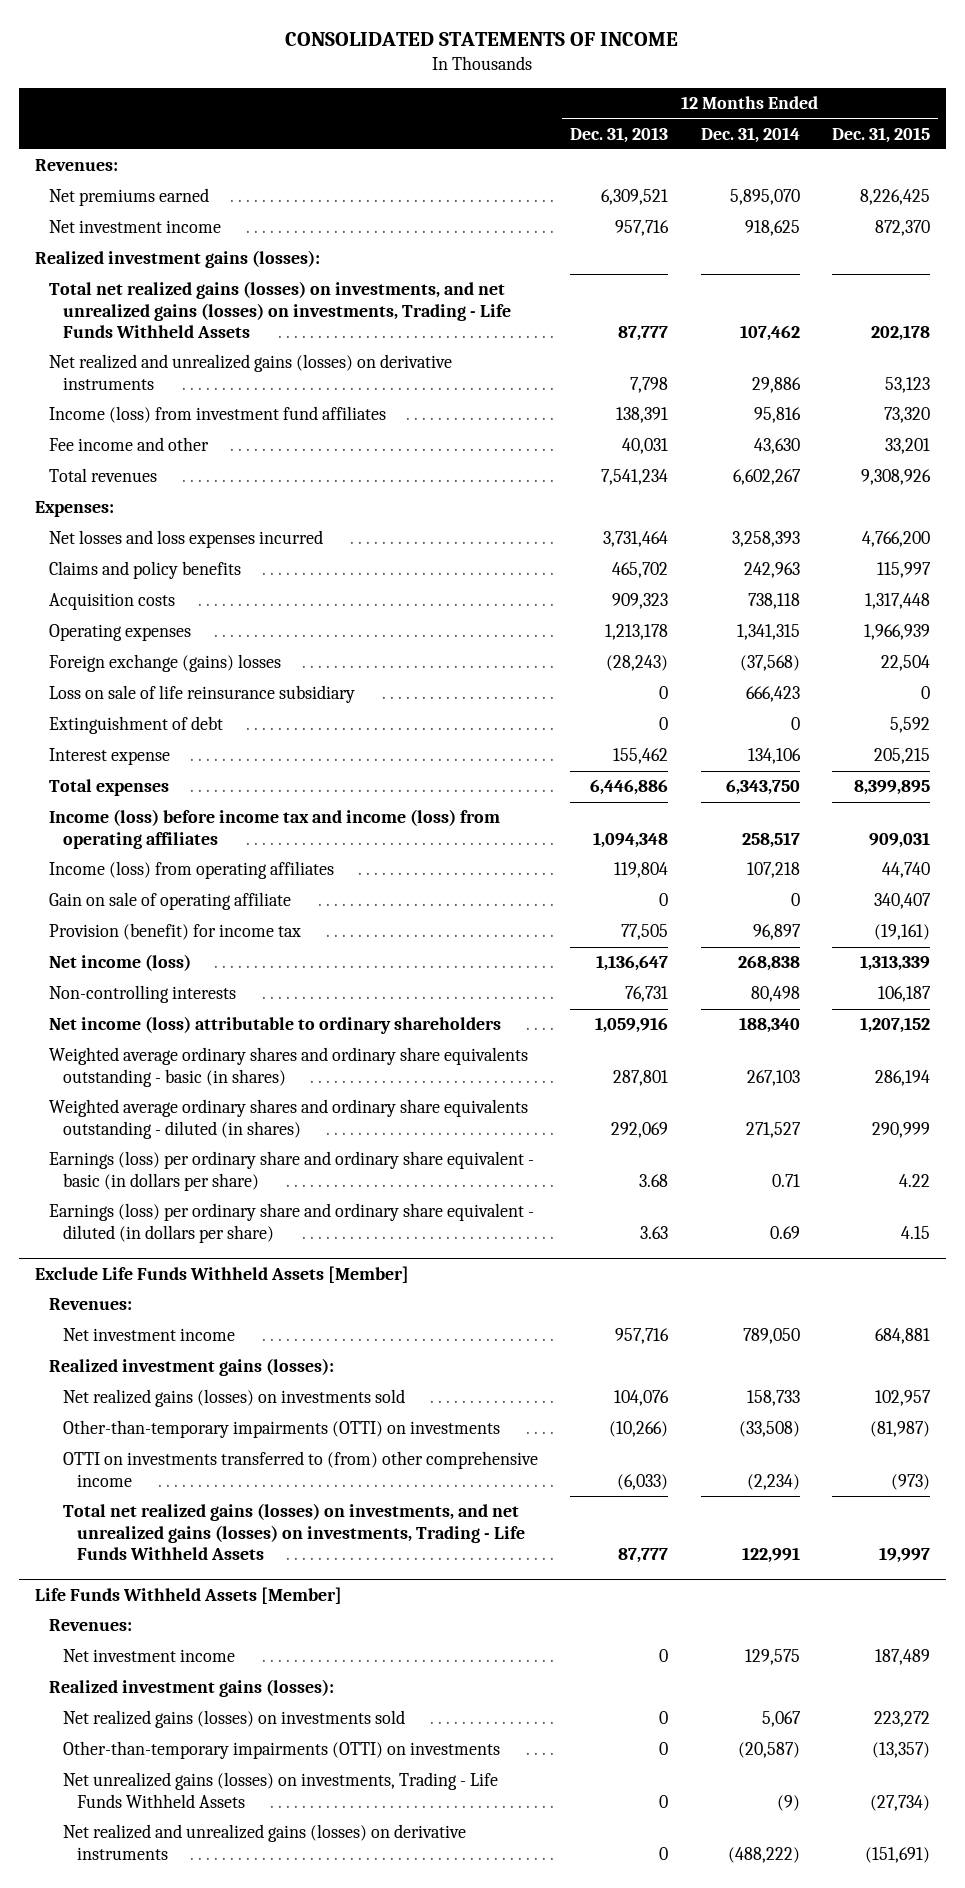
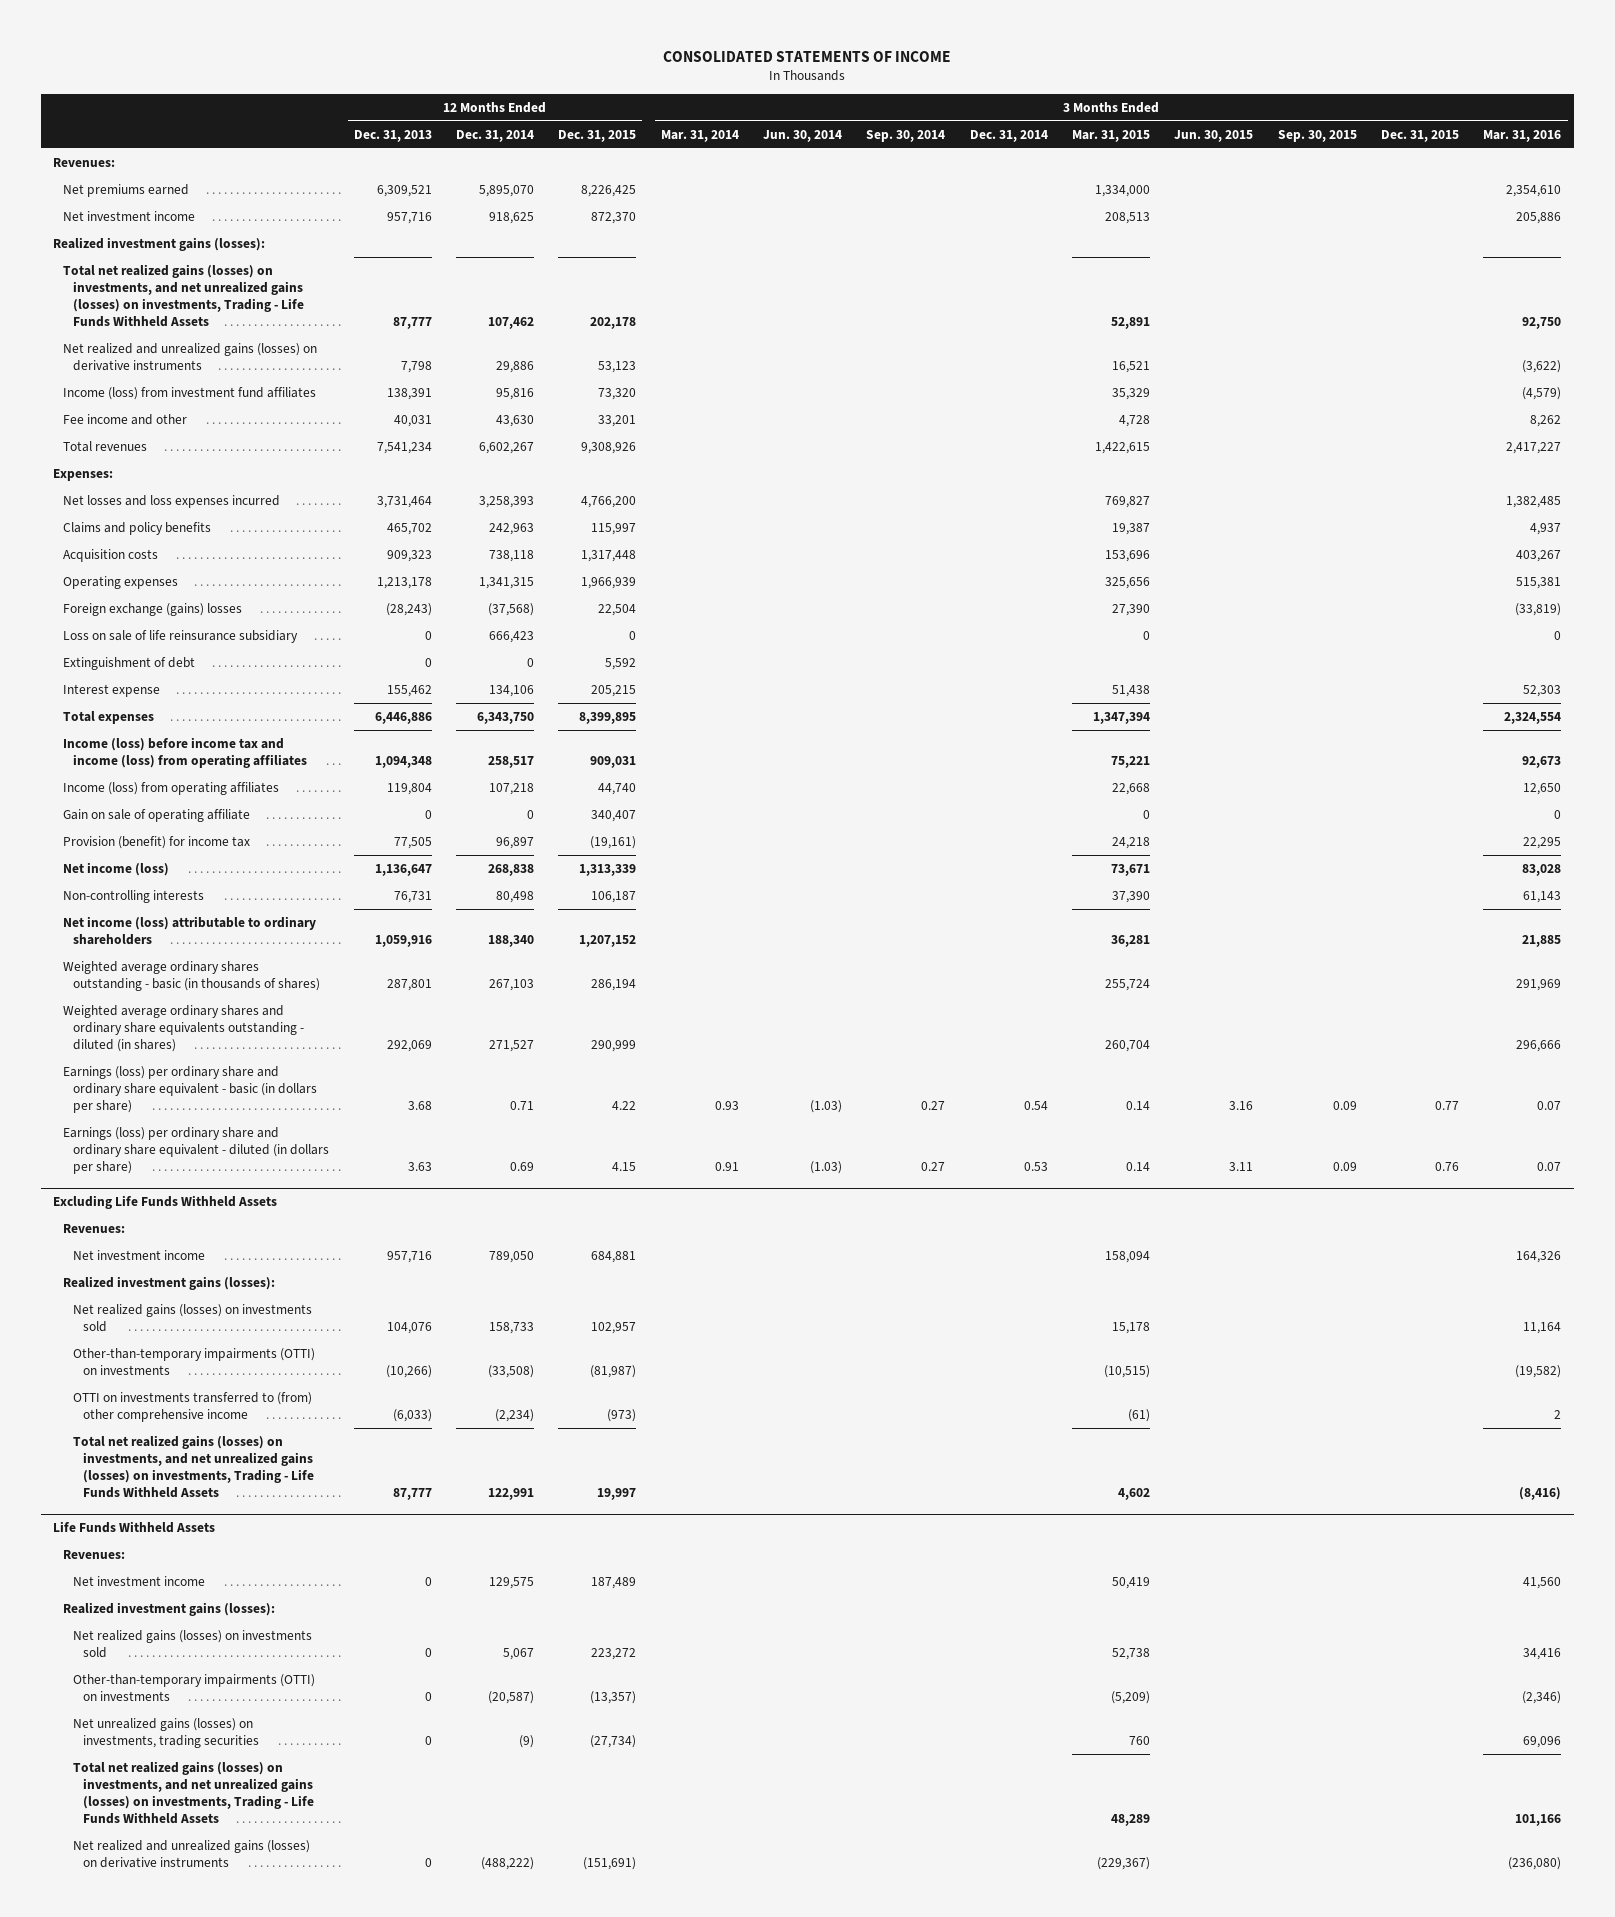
- | 12 Months Ended Dec. 31, 2013 | 12 Months Ended Dec. 31, 2014 | 12 Months Ended Dec. 31, 2015
+ | 12 Months Ended Dec. 31, 2013 | 12 Months Ended Dec. 31, 2014 | 12 Months Ended Dec. 31, 2015 | 3 Months Ended Mar. 31, 2014 | 3 Months Ended Jun. 30, 2014 | 3 Months Ended Sep. 30, 2014 | 3 Months Ended Dec. 31, 2014 | 3 Months Ended Mar. 31, 2015 | 3 Months Ended Jun. 30, 2015 | 3 Months Ended Sep. 30, 2015 | 3 Months Ended Dec. 31, 2015 | 3 Months Ended Mar. 31, 2016
- Weighted average ordinary shares and ordinary share equivalents outstanding - basic (in shares) | 287,801 | 267,103 | 286,194
+ Weighted average ordinary shares outstanding - basic (in thousands of shares) | 287,801 | 267,103 | 286,194 | | | | | 255,724 | | | | 291,969
- Exclude Life Funds Withheld Assets [Member]
+ Excluding Life Funds Withheld Assets
- Life Funds Withheld Assets [Member]
+ Life Funds Withheld Assets
- Net unrealized gains (losses) on investments, Trading - Life Funds Withheld Assets | 0 | (9) | (27,734)
+ Net unrealized gains (losses) on investments, trading securities | 0 | (9) | (27,734) | | | | | 760 | | | | 69,096
+ Total net realized gains (losses) on investments, and net unrealized gains (losses) on investments, Trading - Life Funds Withheld Assets | | | | | | | | 48,289 | | | | 101,166

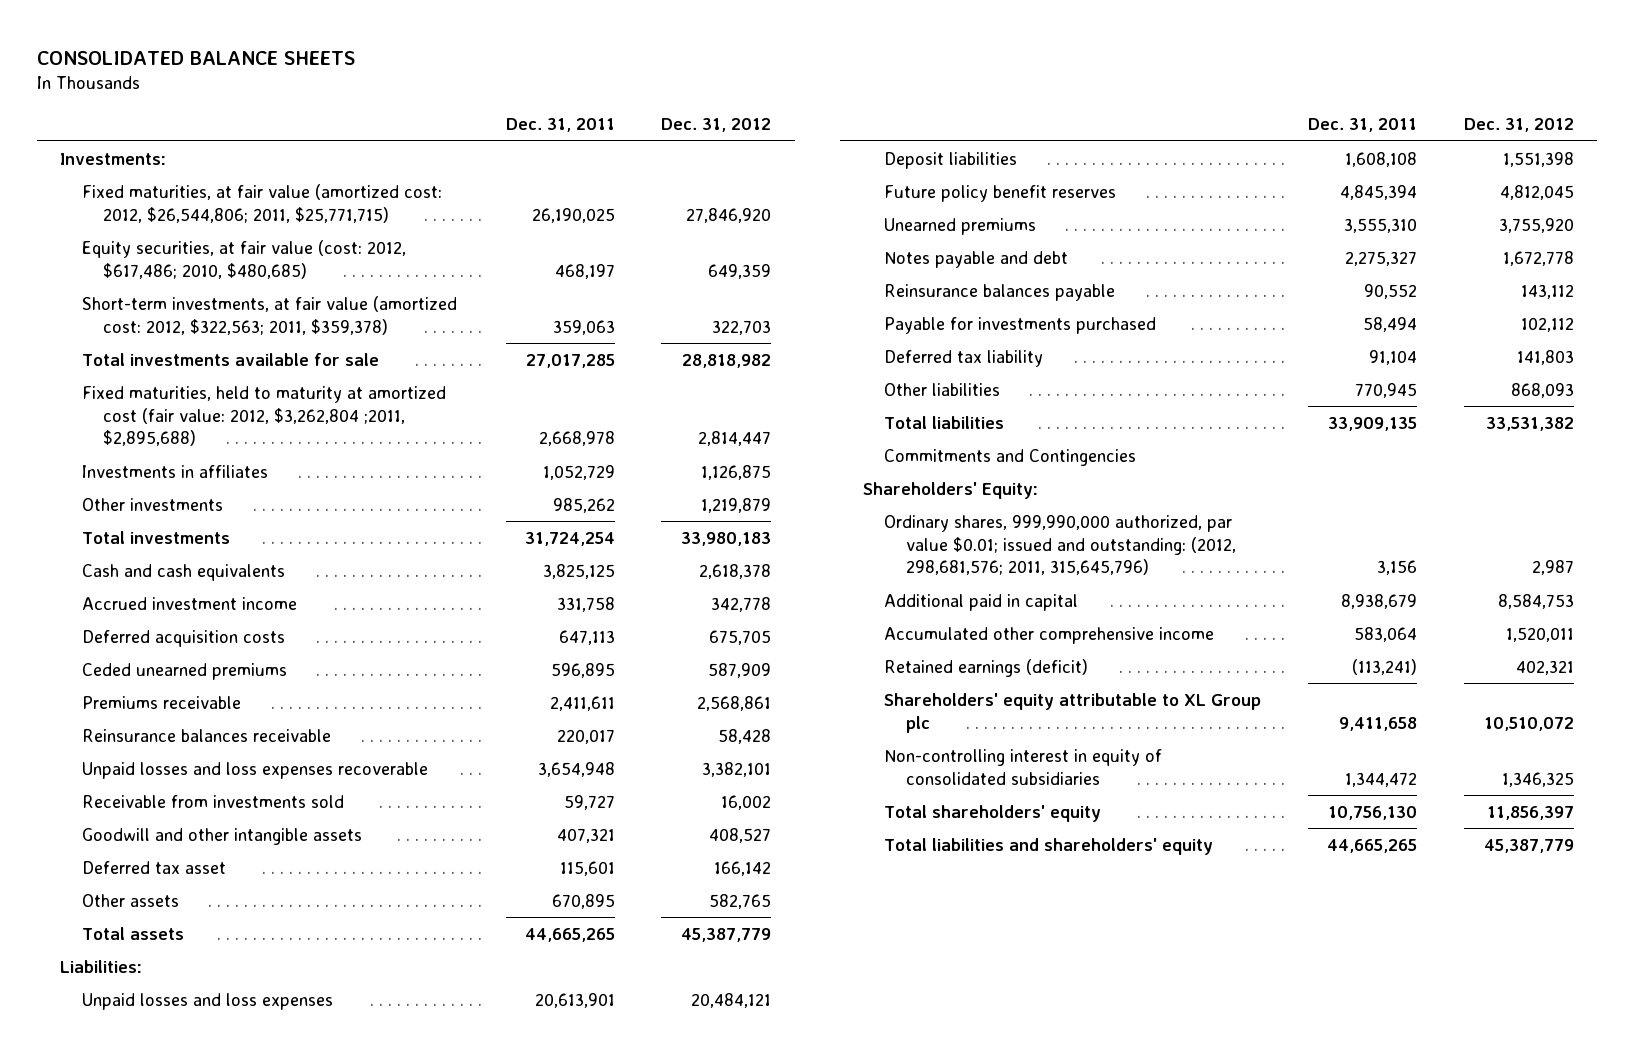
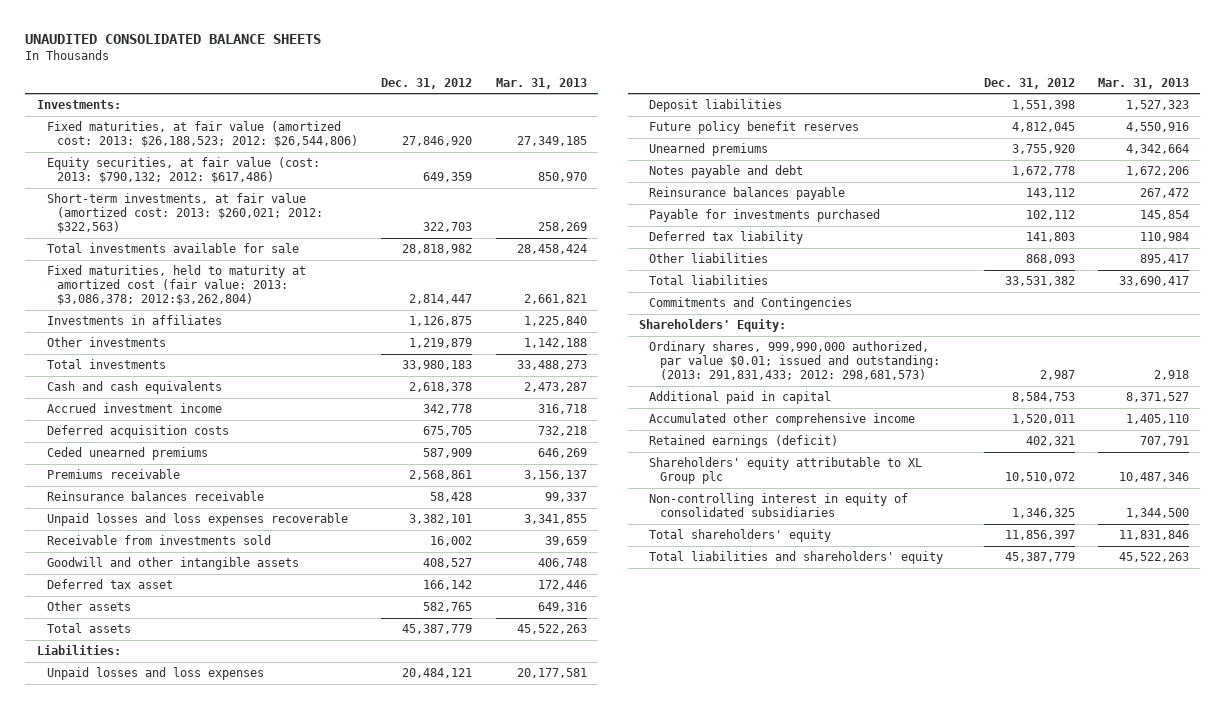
- CONSOLIDATED BALANCE SHEETS
+ UNAUDITED CONSOLIDATED BALANCE SHEETS
- | Dec. 31, 2011 | Dec. 31, 2012
+ | Dec. 31, 2012 | Mar. 31, 2013
- Fixed maturities, at fair value (amortized cost: 2012, $26,544,806; 2011, $25,771,715) | 26,190,025 | 27,846,920
- Equity securities, at fair value (cost: 2012, $617,486; 2010, $480,685) | 468,197 | 649,359
- Short-term investments, at fair value (amortized cost: 2012, $322,563; 2011, $359,378) | 359,063 | 322,703
+ Fixed maturities, at fair value (amortized cost: 2013: $26,188,523; 2012: $26,544,806) | 27,846,920 | 27,349,185
+ Equity securities, at fair value (cost: 2013: $790,132; 2012: $617,486) | 649,359 | 850,970
+ Short-term investments, at fair value (amortized cost: 2013: $260,021; 2012: $322,563) | 322,703 | 258,269
- Fixed maturities, held to maturity at amortized cost (fair value: 2012, $3,262,804 ;2011, $2,895,688) | 2,668,978 | 2,814,447
+ Fixed maturities, held to maturity at amortized cost (fair value: 2013: $3,086,378; 2012:$3,262,804) | 2,814,447 | 2,661,821
- Ordinary shares, 999,990,000 authorized, par value $0.01; issued and outstanding: (2012, 298,681,576; 2011, 315,645,796) | 3,156 | 2,987
+ Ordinary shares, 999,990,000 authorized, par value $0.01; issued and outstanding: (2013: 291,831,433; 2012: 298,681,573) | 2,987 | 2,918

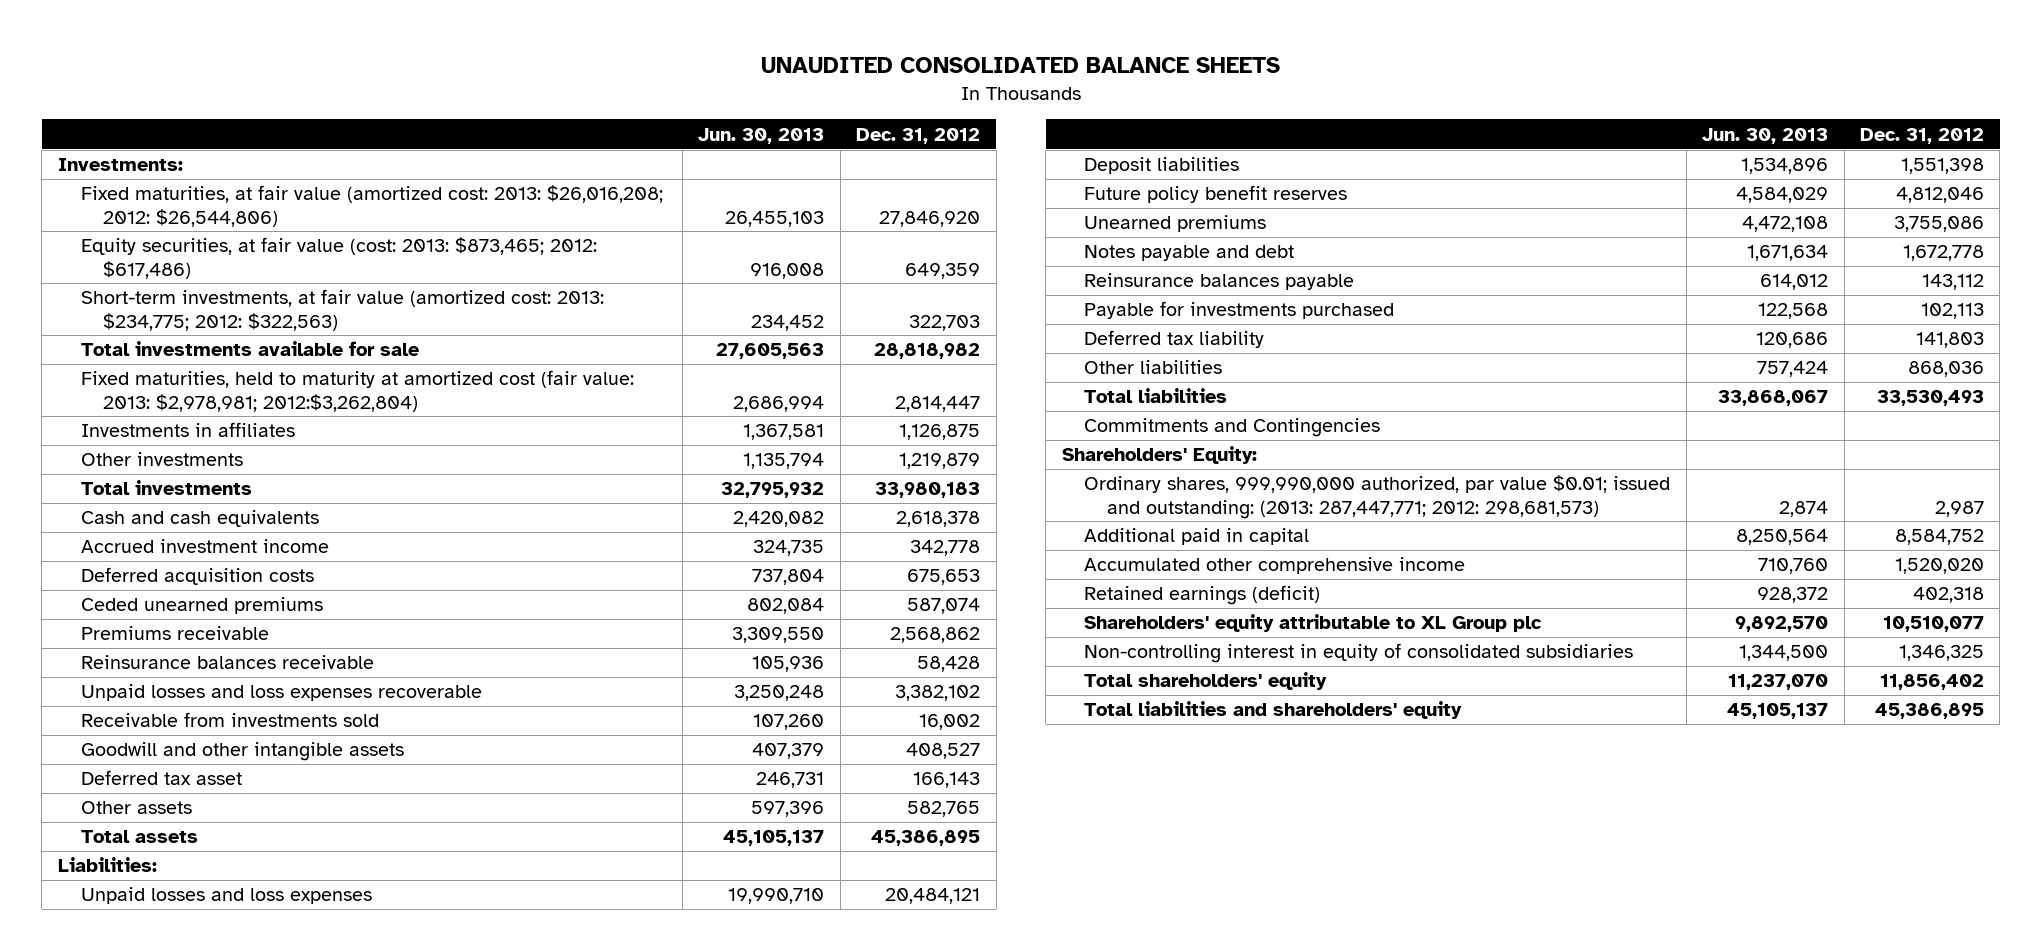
- | Dec. 31, 2012 | Mar. 31, 2013
+ | Jun. 30, 2013 | Dec. 31, 2012
- Fixed maturities, at fair value (amortized cost: 2013: $26,188,523; 2012: $26,544,806) | 27,846,920 | 27,349,185
- Equity securities, at fair value (cost: 2013: $790,132; 2012: $617,486) | 649,359 | 850,970
- Short-term investments, at fair value (amortized cost: 2013: $260,021; 2012: $322,563) | 322,703 | 258,269
+ Fixed maturities, at fair value (amortized cost: 2013: $26,016,208; 2012: $26,544,806) | 26,455,103 | 27,846,920
+ Equity securities, at fair value (cost: 2013: $873,465; 2012: $617,486) | 916,008 | 649,359
+ Short-term investments, at fair value (amortized cost: 2013: $234,775; 2012: $322,563) | 234,452 | 322,703
- Fixed maturities, held to maturity at amortized cost (fair value: 2013: $3,086,378; 2012:$3,262,804) | 2,814,447 | 2,661,821
+ Fixed maturities, held to maturity at amortized cost (fair value: 2013: $2,978,981; 2012:$3,262,804) | 2,686,994 | 2,814,447
- Deferred acquisition costs | 675,705 | 732,218
- Ceded unearned premiums | 587,909 | 646,269
- Premiums receivable | 2,568,861 | 3,156,137
+ Deferred acquisition costs | 737,804 | 675,653
+ Ceded unearned premiums | 802,084 | 587,074
+ Premiums receivable | 3,309,550 | 2,568,862
- Unpaid losses and loss expenses recoverable | 3,382,101 | 3,341,855
+ Unpaid losses and loss expenses recoverable | 3,250,248 | 3,382,102
- Deferred tax asset | 166,142 | 172,446
+ Deferred tax asset | 246,731 | 166,143
- Total assets | 45,387,779 | 45,522,263
+ Total assets | 45,105,137 | 45,386,895
- Future policy benefit reserves | 4,812,045 | 4,550,916
- Unearned premiums | 3,755,920 | 4,342,664
+ Future policy benefit reserves | 4,584,029 | 4,812,046
+ Unearned premiums | 4,472,108 | 3,755,086
- Payable for investments purchased | 102,112 | 145,854
+ Payable for investments purchased | 122,568 | 102,113
- Other liabilities | 868,093 | 895,417
- Total liabilities | 33,531,382 | 33,690,417
+ Other liabilities | 757,424 | 868,036
+ Total liabilities | 33,868,067 | 33,530,493
- Ordinary shares, 999,990,000 authorized, par value $0.01; issued and outstanding: (2013: 291,831,433; 2012: 298,681,573) | 2,987 | 2,918
- Additional paid in capital | 8,584,753 | 8,371,527
- Accumulated other comprehensive income | 1,520,011 | 1,405,110
- Retained earnings (deficit) | 402,321 | 707,791
- Shareholders' equity attributable to XL Group plc | 10,510,072 | 10,487,346
+ Ordinary shares, 999,990,000 authorized, par value $0.01; issued and outstanding: (2013: 287,447,771; 2012: 298,681,573) | 2,874 | 2,987
+ Additional paid in capital | 8,250,564 | 8,584,752
+ Accumulated other comprehensive income | 710,760 | 1,520,020
+ Retained earnings (deficit) | 928,372 | 402,318
+ Shareholders' equity attributable to XL Group plc | 9,892,570 | 10,510,077
- Total shareholders' equity | 11,856,397 | 11,831,846
- Total liabilities and shareholders' equity | 45,387,779 | 45,522,263
+ Total shareholders' equity | 11,237,070 | 11,856,402
+ Total liabilities and shareholders' equity | 45,105,137 | 45,386,895

